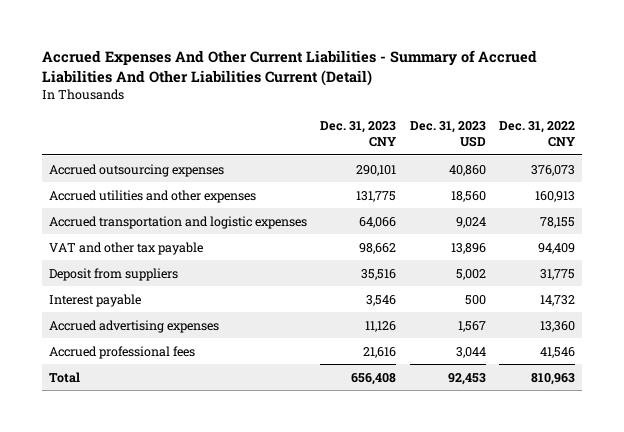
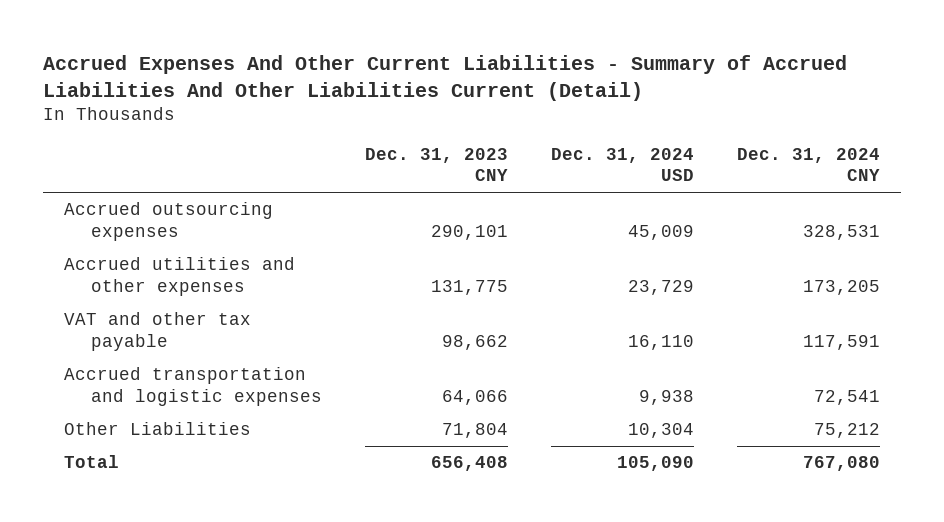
- | Dec. 31, 2023 CNY | Dec. 31, 2023 USD | Dec. 31, 2022 CNY
+ | Dec. 31, 2023 CNY | Dec. 31, 2024 USD | Dec. 31, 2024 CNY
- Deposit from suppliers | 35,516 | 5,002 | 31,775
- Interest payable | 3,546 | 500 | 14,732
- Accrued advertising expenses | 11,126 | 1,567 | 13,360
- Accrued professional fees | 21,616 | 3,044 | 41,546
moved down: Accrued transportation and logistic expenses | 64,066 | 9,938 | 72,541
+ Other Liabilities | 71,804 | 10,304 | 75,212

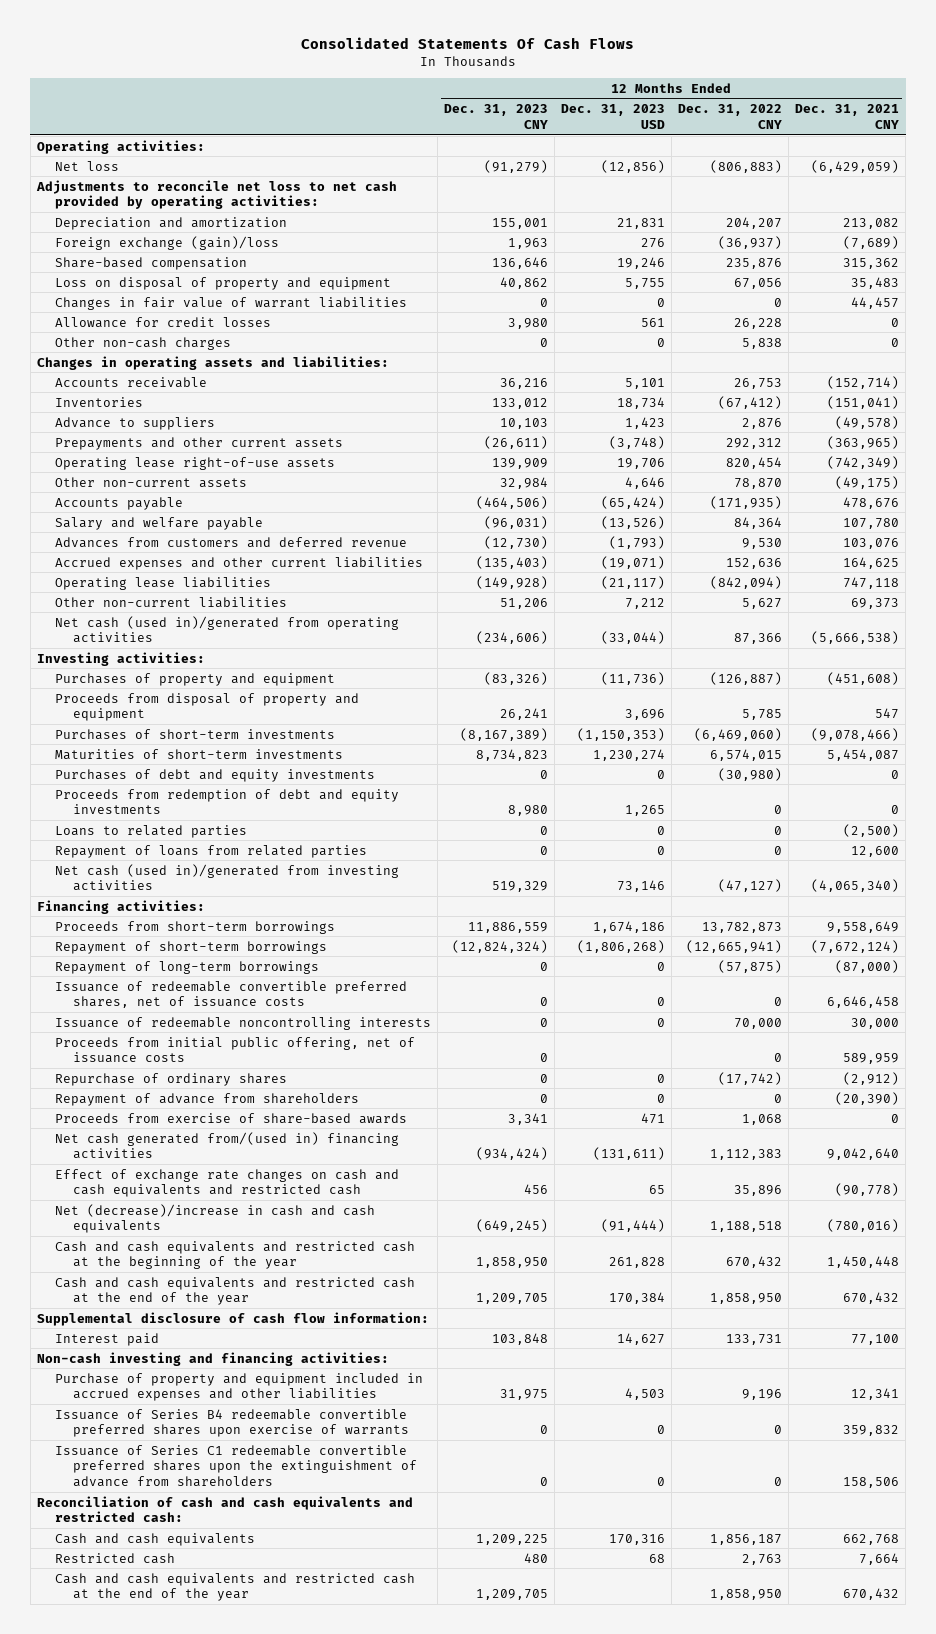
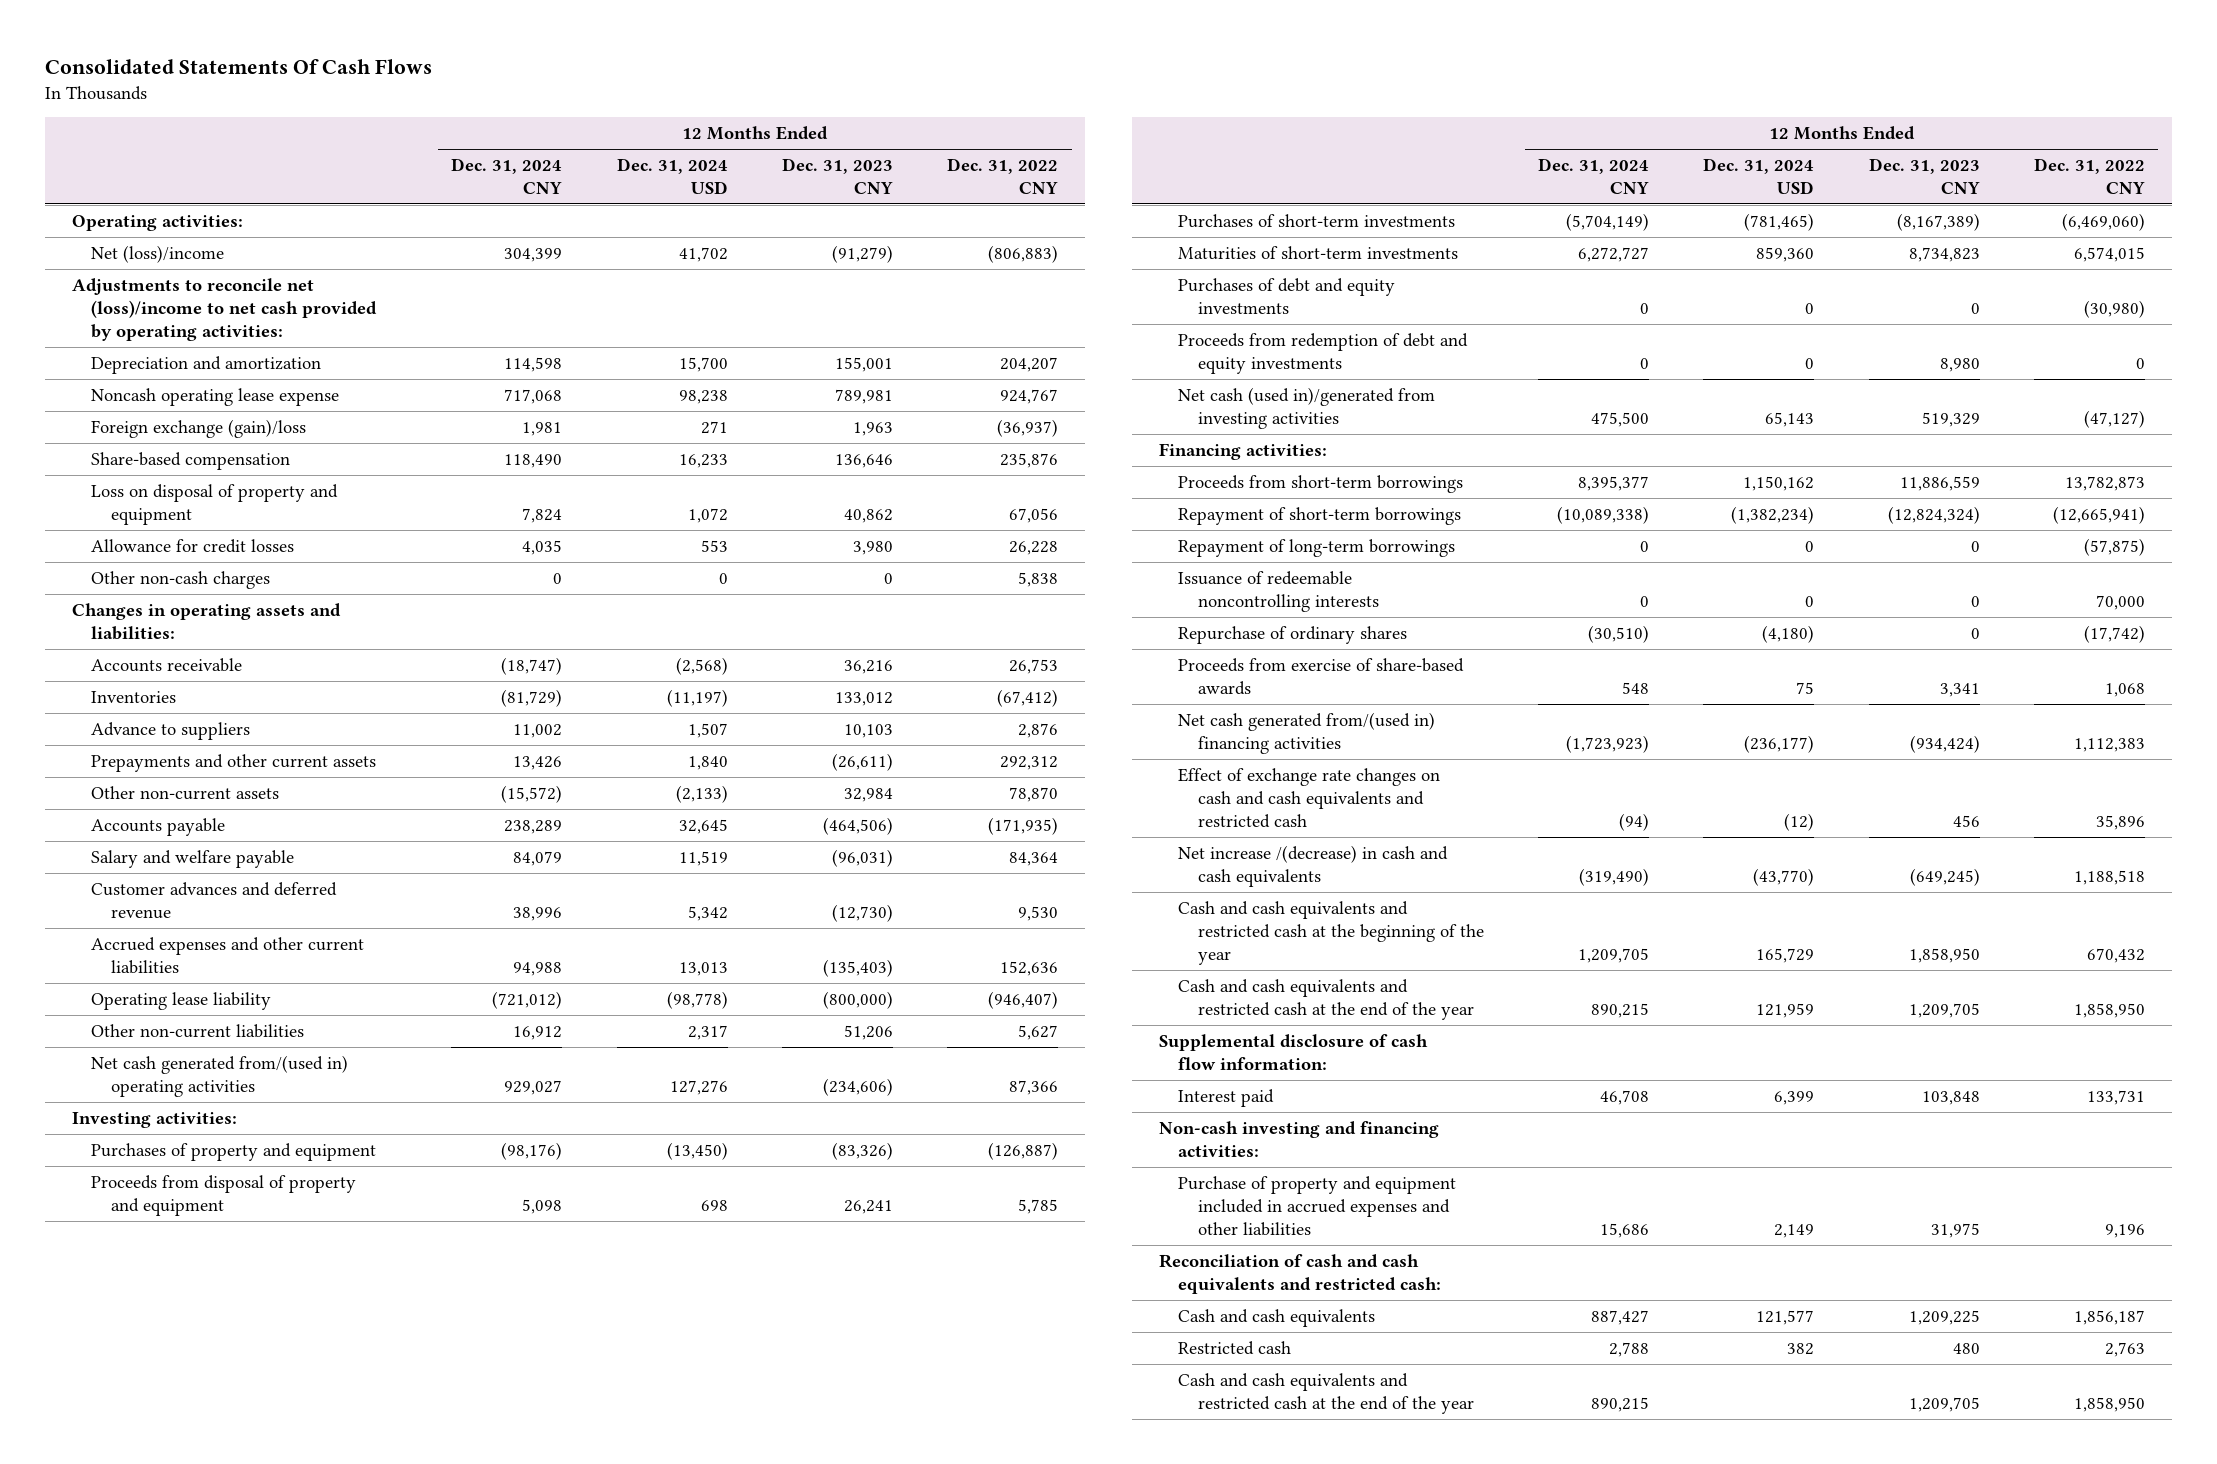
- | 12 Months Ended Dec. 31, 2023 CNY | 12 Months Ended Dec. 31, 2023 USD | 12 Months Ended Dec. 31, 2022 CNY | 12 Months Ended Dec. 31, 2021 CNY
+ | 12 Months Ended Dec. 31, 2024 CNY | 12 Months Ended Dec. 31, 2024 USD | 12 Months Ended Dec. 31, 2023 CNY | 12 Months Ended Dec. 31, 2022 CNY
- Net loss | (91,279) | (12,856) | (806,883) | (6,429,059)
- Adjustments to reconcile net loss to net cash provided by operating activities:
+ Net (loss)/income | 304,399 | 41,702 | (91,279) | (806,883)
+ Adjustments to reconcile net (loss)/income to net cash provided by operating activities:
+ Noncash operating lease expense | 717,068 | 98,238 | 789,981 | 924,767
- Changes in fair value of warrant liabilities | 0 | 0 | 0 | 44,457
- Operating lease right-of-use assets | 139,909 | 19,706 | 820,454 | (742,349)
- Advances from customers and deferred revenue | (12,730) | (1,793) | 9,530 | 103,076
+ Customer advances and deferred revenue | 38,996 | 5,342 | (12,730) | 9,530
- Operating lease liabilities | (149,928) | (21,117) | (842,094) | 747,118
+ Operating lease liability | (721,012) | (98,778) | (800,000) | (946,407)
- Net cash (used in)/generated from operating activities | (234,606) | (33,044) | 87,366 | (5,666,538)
+ Net cash generated from/(used in) operating activities | 929,027 | 127,276 | (234,606) | 87,366
- Loans to related parties | 0 | 0 | 0 | (2,500)
- Repayment of loans from related parties | 0 | 0 | 0 | 12,600
- Issuance of redeemable convertible preferred shares, net of issuance costs | 0 | 0 | 0 | 6,646,458
- Proceeds from initial public offering, net of issuance costs | 0 | | 0 | 589,959
- Repayment of advance from shareholders | 0 | 0 | 0 | (20,390)
- Net (decrease)/increase in cash and cash equivalents | (649,245) | (91,444) | 1,188,518 | (780,016)
+ Net increase /(decrease) in cash and cash equivalents | (319,490) | (43,770) | (649,245) | 1,188,518
- Issuance of Series B4 redeemable convertible preferred shares upon exercise of warrants | 0 | 0 | 0 | 359,832
- Issuance of Series C1 redeemable convertible preferred shares upon the extinguishment of advance from shareholders | 0 | 0 | 0 | 158,506

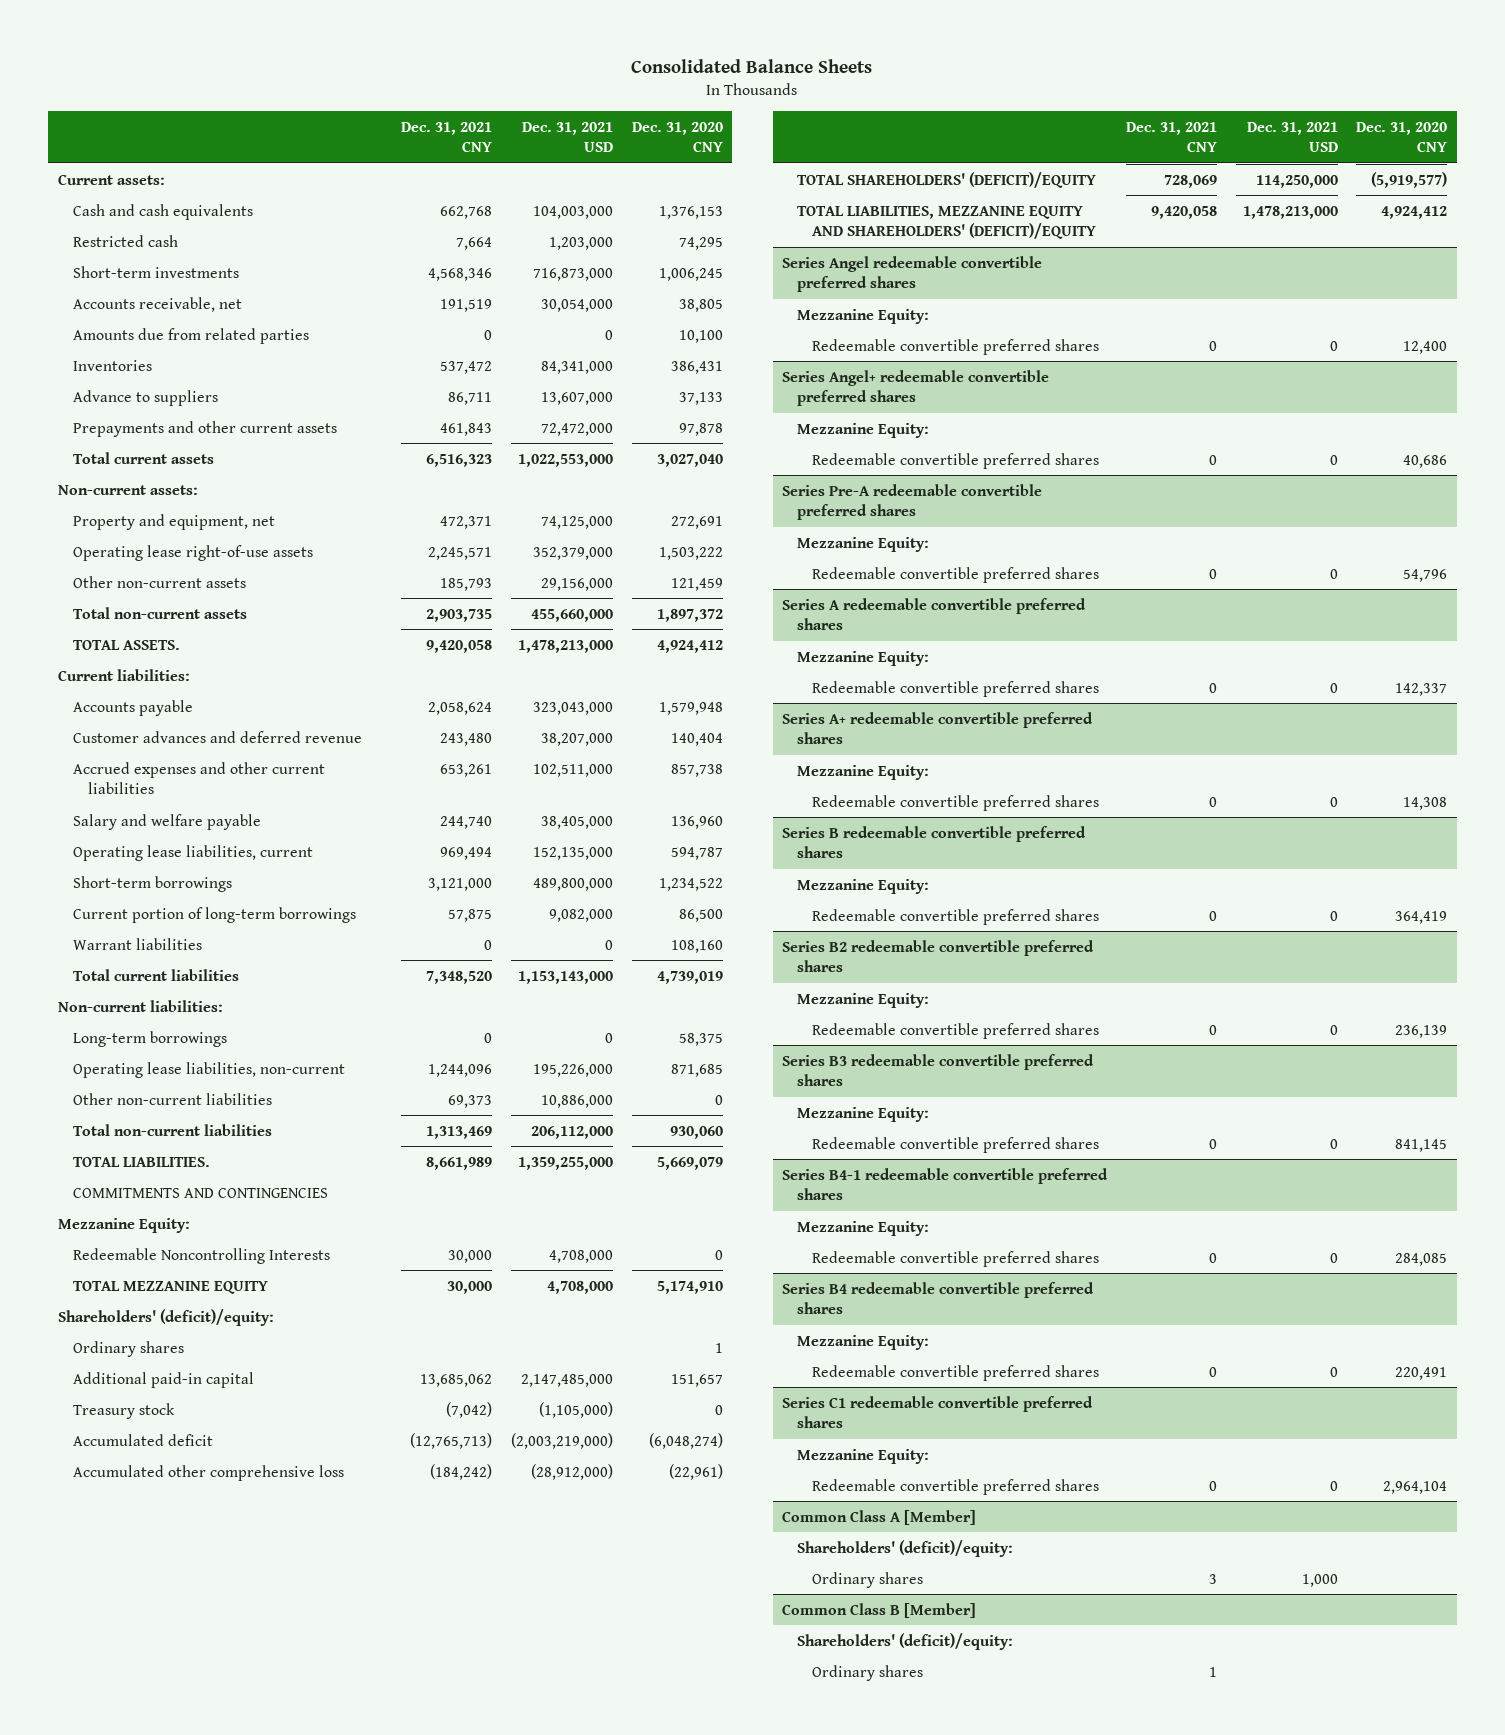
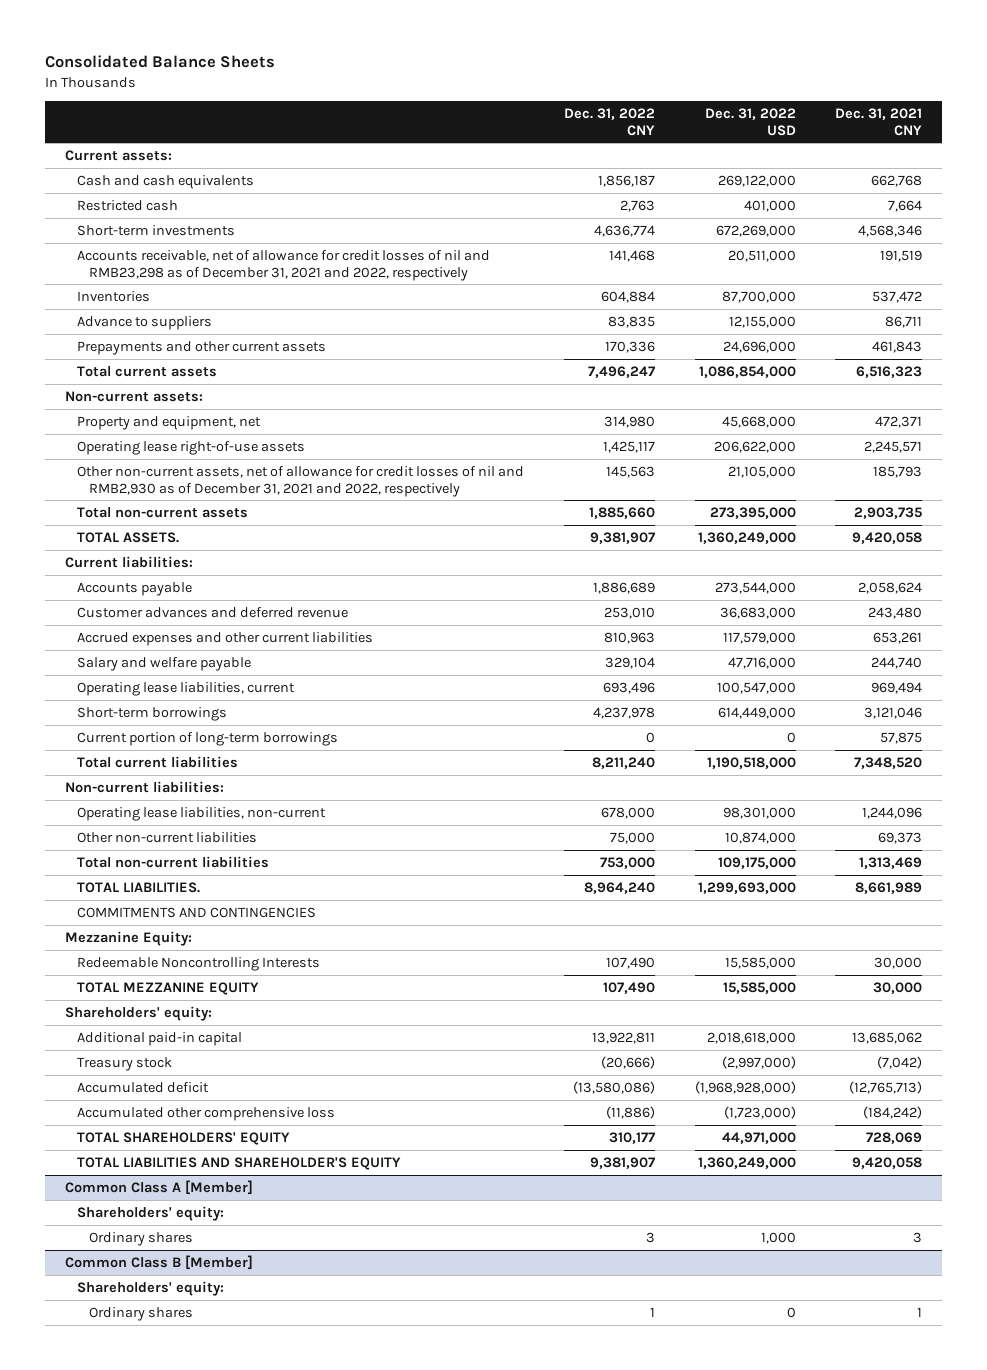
- | Dec. 31, 2021 CNY | Dec. 31, 2021 USD | Dec. 31, 2020 CNY
+ | Dec. 31, 2022 CNY | Dec. 31, 2022 USD | Dec. 31, 2021 CNY
- Accounts receivable, net | 191,519 | 30,054,000 | 38,805
- Amounts due from related parties | 0 | 0 | 10,100
+ Accounts receivable, net of allowance for credit losses of nil and RMB23,298 as of December 31, 2021 and 2022, respectively | 141,468 | 20,511,000 | 191,519
- Other non-current assets | 185,793 | 29,156,000 | 121,459
+ Other non-current assets, net of allowance for credit losses of nil and RMB2,930 as of December 31, 2021 and 2022, respectively | 145,563 | 21,105,000 | 185,793
- Short-term borrowings | 3,121,000 | 489,800,000 | 1,234,522
+ Short-term borrowings | 4,237,978 | 614,449,000 | 3,121,046
- Warrant liabilities | 0 | 0 | 108,160
- Long-term borrowings | 0 | 0 | 58,375
- Shareholders' (deficit)/equity:
- Ordinary shares | | | 1
+ Shareholders' equity:
- TOTAL SHAREHOLDERS' (DEFICIT)/EQUITY | 728,069 | 114,250,000 | (5,919,577)
- TOTAL LIABILITIES, MEZZANINE EQUITY AND SHAREHOLDERS' (DEFICIT)/EQUITY | 9,420,058 | 1,478,213,000 | 4,924,412
- Series Angel redeemable convertible preferred shares
- Mezzanine Equity:
- Redeemable convertible preferred shares | 0 | 0 | 12,400
- Series Angel+ redeemable convertible preferred shares
- Mezzanine Equity:
- Redeemable convertible preferred shares | 0 | 0 | 40,686
- Series Pre-A redeemable convertible preferred shares
- Mezzanine Equity:
- Redeemable convertible preferred shares | 0 | 0 | 54,796
- Series A redeemable convertible preferred shares
- Mezzanine Equity:
- Redeemable convertible preferred shares | 0 | 0 | 142,337
- Series A+ redeemable convertible preferred shares
- Mezzanine Equity:
- Redeemable convertible preferred shares | 0 | 0 | 14,308
- Series B redeemable convertible preferred shares
- Mezzanine Equity:
- Redeemable convertible preferred shares | 0 | 0 | 364,419
- Series B2 redeemable convertible preferred shares
- Mezzanine Equity:
- Redeemable convertible preferred shares | 0 | 0 | 236,139
- Series B3 redeemable convertible preferred shares
- Mezzanine Equity:
- Redeemable convertible preferred shares | 0 | 0 | 841,145
- Series B4-1 redeemable convertible preferred shares
- Mezzanine Equity:
- Redeemable convertible preferred shares | 0 | 0 | 284,085
- Series B4 redeemable convertible preferred shares
- Mezzanine Equity:
- Redeemable convertible preferred shares | 0 | 0 | 220,491
- Series C1 redeemable convertible preferred shares
- Mezzanine Equity:
- Redeemable convertible preferred shares | 0 | 0 | 2,964,104
+ TOTAL SHAREHOLDERS' EQUITY | 310,177 | 44,971,000 | 728,069
+ TOTAL LIABILITIES AND SHAREHOLDER'S EQUITY | 9,381,907 | 1,360,249,000 | 9,420,058
@ Common Class A [Member]
- Shareholders' (deficit)/equity:
+ Shareholders' equity:
@ Common Class B [Member]
- Shareholders' (deficit)/equity:
+ Shareholders' equity:

